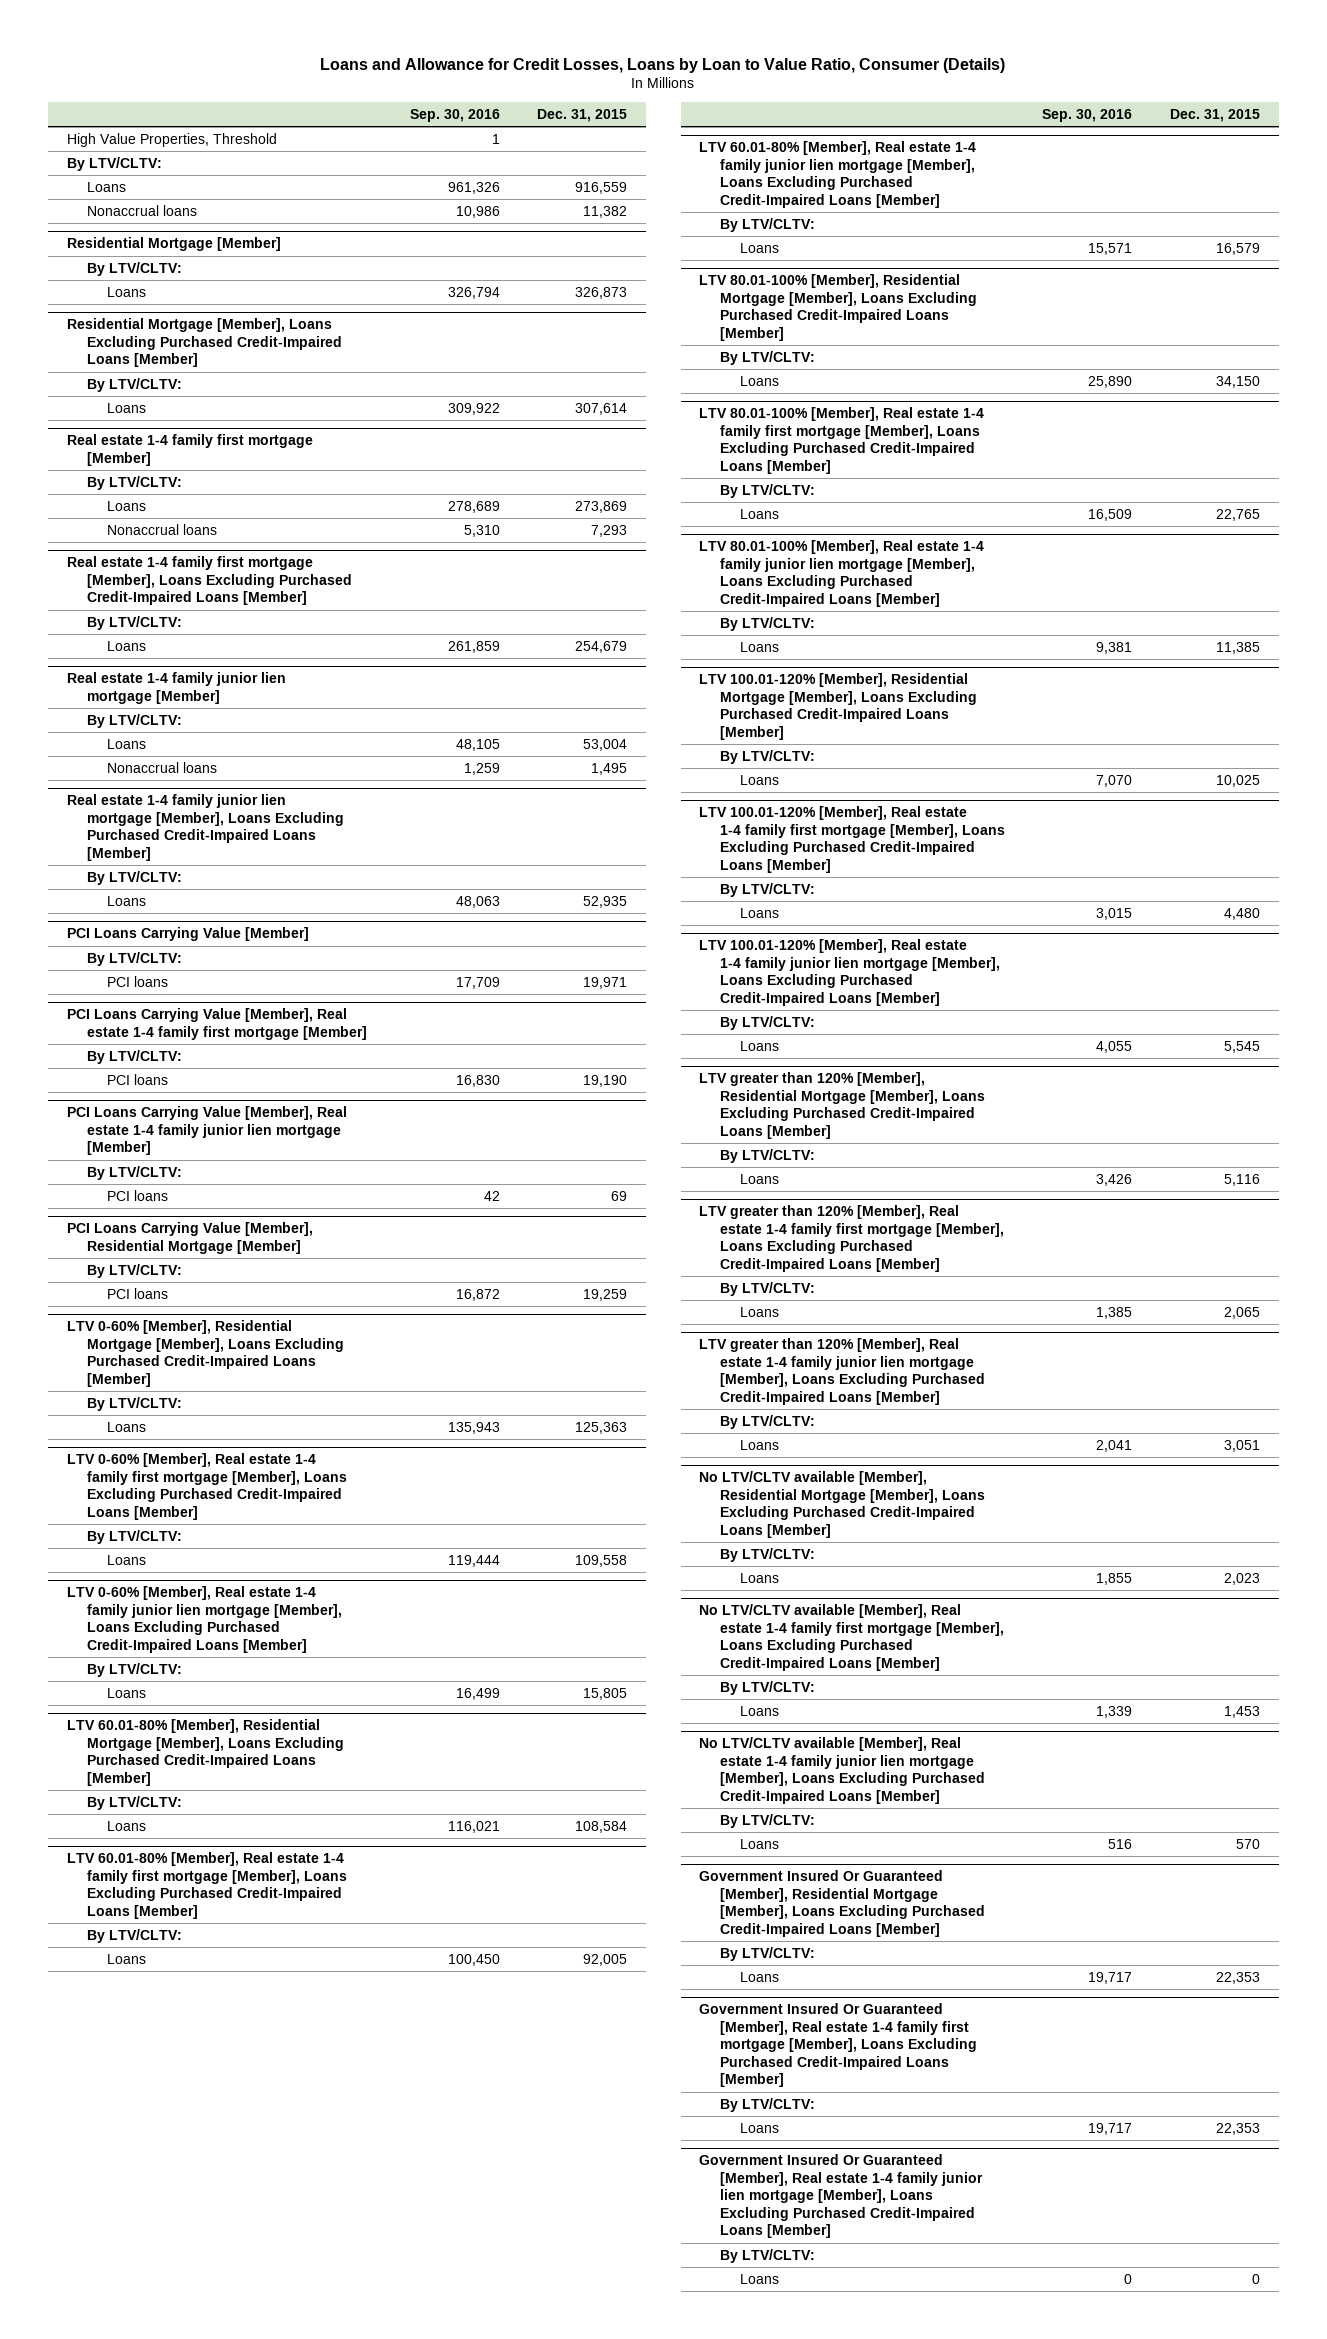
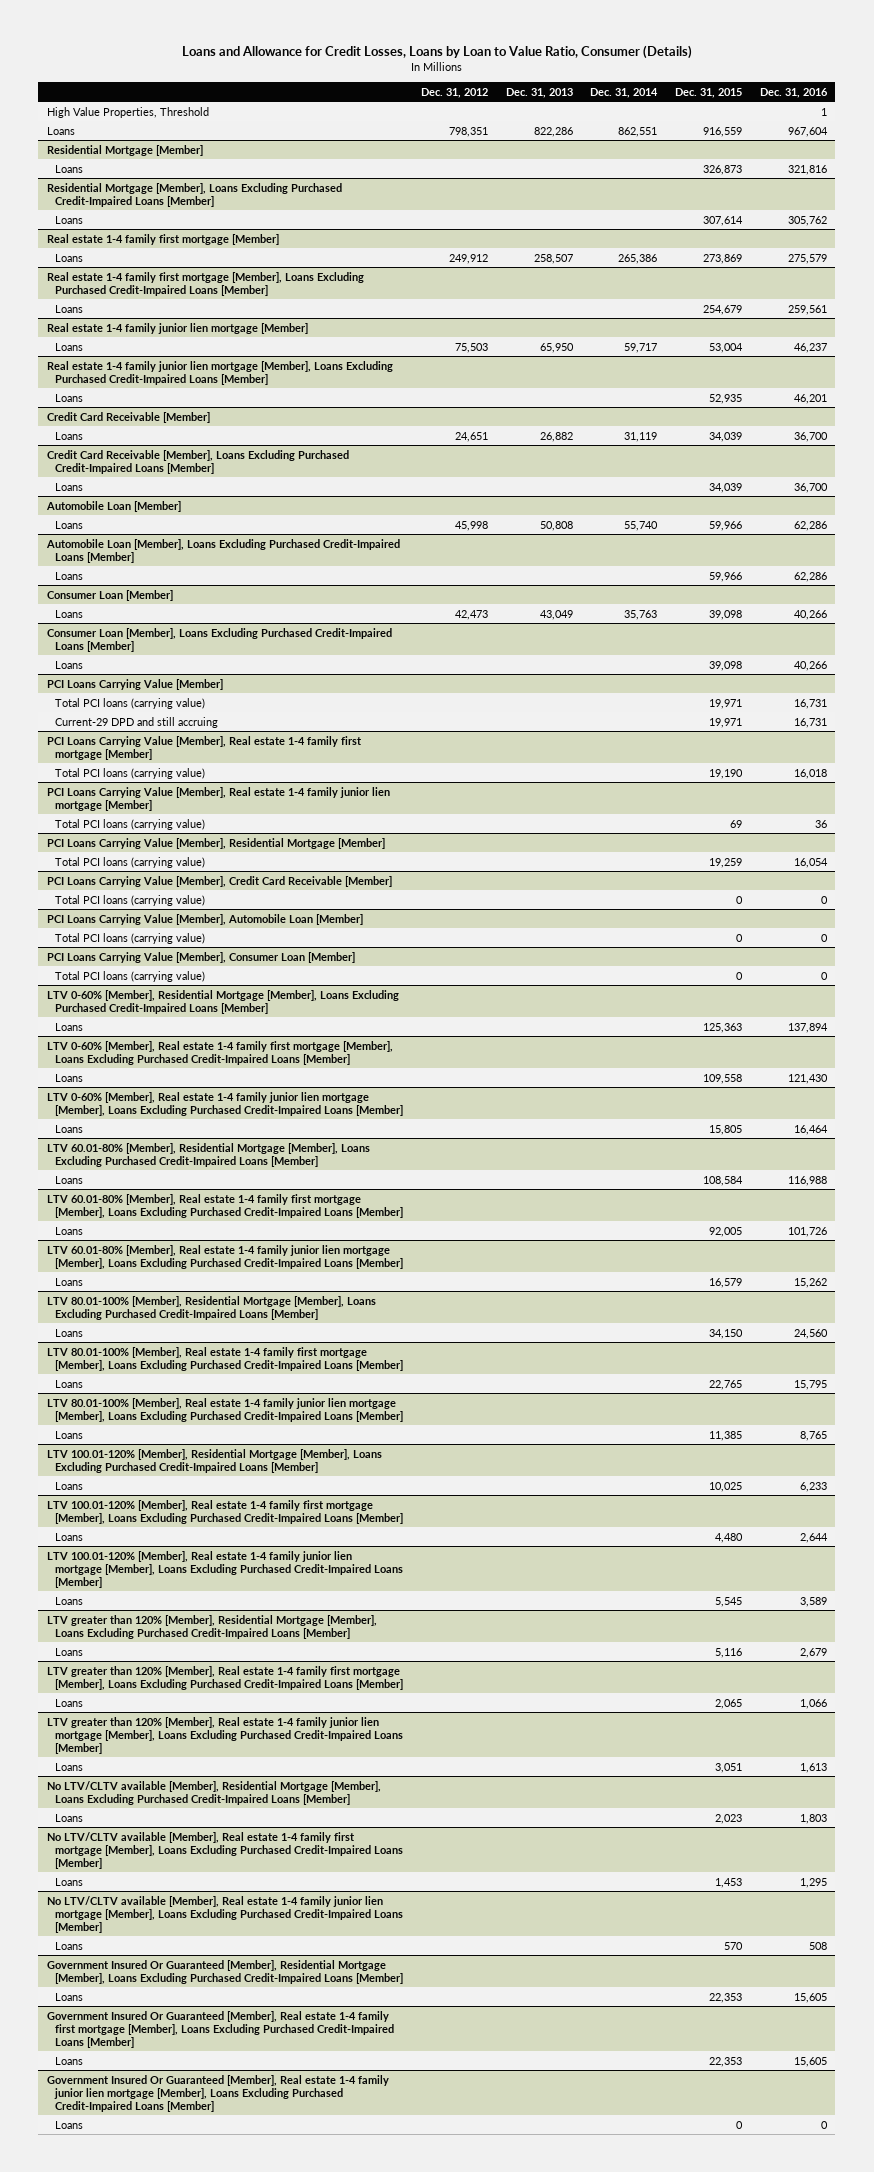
- | Sep. 30, 2016 | Dec. 31, 2015
+ | Dec. 31, 2012 | Dec. 31, 2013 | Dec. 31, 2014 | Dec. 31, 2015 | Dec. 31, 2016
- By LTV/CLTV:
- Nonaccrual loans | 10,986 | 11,382
@ Residential Mortgage [Member]
- By LTV/CLTV:
@ Residential Mortgage [Member], Loans Excluding Purchased Credit-Impaired Loans [Member]
- By LTV/CLTV:
@ Real estate 1-4 family first mortgage [Member]
- By LTV/CLTV:
- Nonaccrual loans | 5,310 | 7,293
@ Real estate 1-4 family first mortgage [Member], Loans Excluding Purchased Credit-Impaired Loans [Member]
- By LTV/CLTV:
@ Real estate 1-4 family junior lien mortgage [Member]
- By LTV/CLTV:
- Nonaccrual loans | 1,259 | 1,495
@ Real estate 1-4 family junior lien mortgage [Member], Loans Excluding Purchased Credit-Impaired Loans [Member]
- By LTV/CLTV:
+ Credit Card Receivable [Member]
+ Loans | 24,651 | 26,882 | 31,119 | 34,039 | 36,700
+ Credit Card Receivable [Member], Loans Excluding Purchased Credit-Impaired Loans [Member]
+ Loans | | | | 34,039 | 36,700
+ Automobile Loan [Member]
+ Loans | 45,998 | 50,808 | 55,740 | 59,966 | 62,286
+ Automobile Loan [Member], Loans Excluding Purchased Credit-Impaired Loans [Member]
+ Loans | | | | 59,966 | 62,286
+ Consumer Loan [Member]
+ Loans | 42,473 | 43,049 | 35,763 | 39,098 | 40,266
+ Consumer Loan [Member], Loans Excluding Purchased Credit-Impaired Loans [Member]
+ Loans | | | | 39,098 | 40,266
@ PCI Loans Carrying Value [Member]
- By LTV/CLTV:
- PCI loans | 17,709 | 19,971
+ Total PCI loans (carrying value) | | | | 19,971 | 16,731
+ Current-29 DPD and still accruing | | | | 19,971 | 16,731
@ PCI Loans Carrying Value [Member], Real estate 1-4 family first mortgage [Member]
- By LTV/CLTV:
- PCI loans | 16,830 | 19,190
+ Total PCI loans (carrying value) | | | | 19,190 | 16,018
@ PCI Loans Carrying Value [Member], Real estate 1-4 family junior lien mortgage [Member]
- By LTV/CLTV:
- PCI loans | 42 | 69
+ Total PCI loans (carrying value) | | | | 69 | 36
@ PCI Loans Carrying Value [Member], Residential Mortgage [Member]
- By LTV/CLTV:
- PCI loans | 16,872 | 19,259
+ Total PCI loans (carrying value) | | | | 19,259 | 16,054
+ PCI Loans Carrying Value [Member], Credit Card Receivable [Member]
+ Total PCI loans (carrying value) | | | | 0 | 0
+ PCI Loans Carrying Value [Member], Automobile Loan [Member]
+ Total PCI loans (carrying value) | | | | 0 | 0
+ PCI Loans Carrying Value [Member], Consumer Loan [Member]
+ Total PCI loans (carrying value) | | | | 0 | 0
@ LTV 0-60% [Member], Residential Mortgage [Member], Loans Excluding Purchased Credit-Impaired Loans [Member]
- By LTV/CLTV:
@ LTV 0-60% [Member], Real estate 1-4 family first mortgage [Member], Loans Excluding Purchased Credit-Impaired Loans [Member]
- By LTV/CLTV:
@ LTV 0-60% [Member], Real estate 1-4 family junior lien mortgage [Member], Loans Excluding Purchased Credit-Impaired Loans [Member]
- By LTV/CLTV:
@ LTV 60.01-80% [Member], Residential Mortgage [Member], Loans Excluding Purchased Credit-Impaired Loans [Member]
- By LTV/CLTV:
@ LTV 60.01-80% [Member], Real estate 1-4 family first mortgage [Member], Loans Excluding Purchased Credit-Impaired Loans [Member]
- By LTV/CLTV:
@ LTV 60.01-80% [Member], Real estate 1-4 family junior lien mortgage [Member], Loans Excluding Purchased Credit-Impaired Loans [Member]
- By LTV/CLTV:
@ LTV 80.01-100% [Member], Residential Mortgage [Member], Loans Excluding Purchased Credit-Impaired Loans [Member]
- By LTV/CLTV:
@ LTV 80.01-100% [Member], Real estate 1-4 family first mortgage [Member], Loans Excluding Purchased Credit-Impaired Loans [Member]
- By LTV/CLTV:
@ LTV 80.01-100% [Member], Real estate 1-4 family junior lien mortgage [Member], Loans Excluding Purchased Credit-Impaired Loans [Member]
- By LTV/CLTV:
@ LTV 100.01-120% [Member], Residential Mortgage [Member], Loans Excluding Purchased Credit-Impaired Loans [Member]
- By LTV/CLTV:
@ LTV 100.01-120% [Member], Real estate 1-4 family first mortgage [Member], Loans Excluding Purchased Credit-Impaired Loans [Member]
- By LTV/CLTV:
@ LTV 100.01-120% [Member], Real estate 1-4 family junior lien mortgage [Member], Loans Excluding Purchased Credit-Impaired Loans [Member]
- By LTV/CLTV:
@ LTV greater than 120% [Member], Residential Mortgage [Member], Loans Excluding Purchased Credit-Impaired Loans [Member]
- By LTV/CLTV:
@ LTV greater than 120% [Member], Real estate 1-4 family first mortgage [Member], Loans Excluding Purchased Credit-Impaired Loans [Member]
- By LTV/CLTV:
@ LTV greater than 120% [Member], Real estate 1-4 family junior lien mortgage [Member], Loans Excluding Purchased Credit-Impaired Loans [Member]
- By LTV/CLTV:
@ No LTV/CLTV available [Member], Residential Mortgage [Member], Loans Excluding Purchased Credit-Impaired Loans [Member]
- By LTV/CLTV:
@ No LTV/CLTV available [Member], Real estate 1-4 family first mortgage [Member], Loans Excluding Purchased Credit-Impaired Loans [Member]
- By LTV/CLTV:
@ No LTV/CLTV available [Member], Real estate 1-4 family junior lien mortgage [Member], Loans Excluding Purchased Credit-Impaired Loans [Member]
- By LTV/CLTV:
@ Government Insured Or Guaranteed [Member], Residential Mortgage [Member], Loans Excluding Purchased Credit-Impaired Loans [Member]
- By LTV/CLTV:
@ Government Insured Or Guaranteed [Member], Real estate 1-4 family first mortgage [Member], Loans Excluding Purchased Credit-Impaired Loans [Member]
- By LTV/CLTV:
@ Government Insured Or Guaranteed [Member], Real estate 1-4 family junior lien mortgage [Member], Loans Excluding Purchased Credit-Impaired Loans [Member]
- By LTV/CLTV:

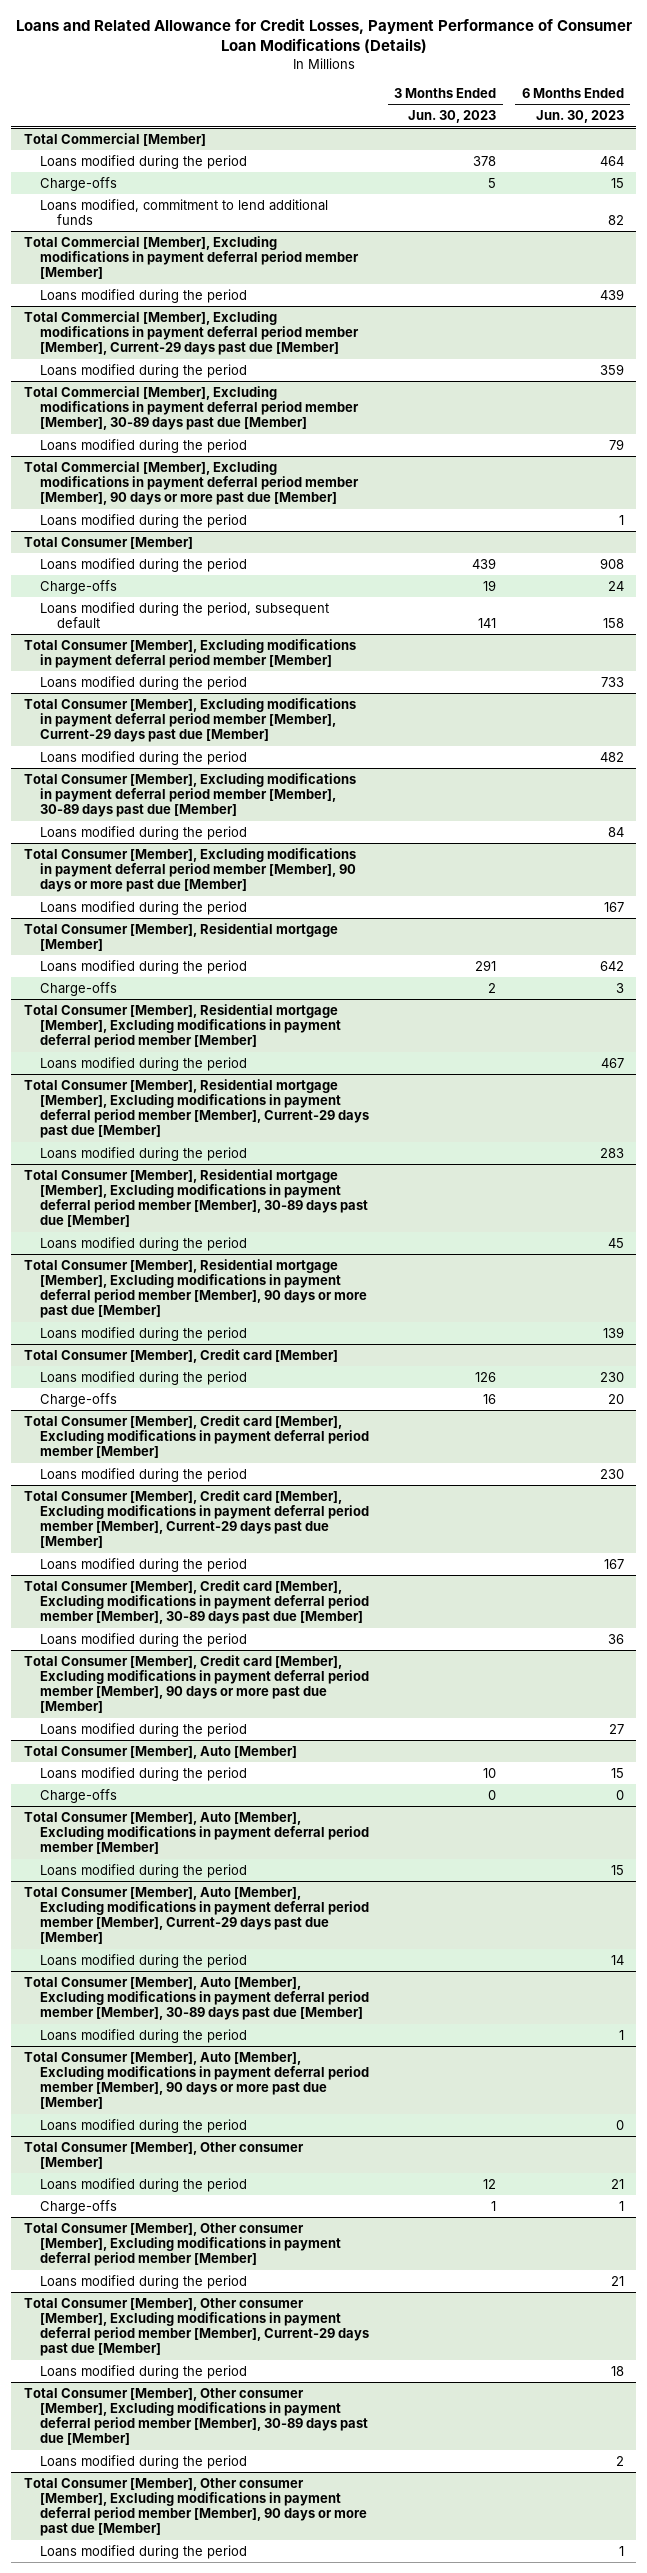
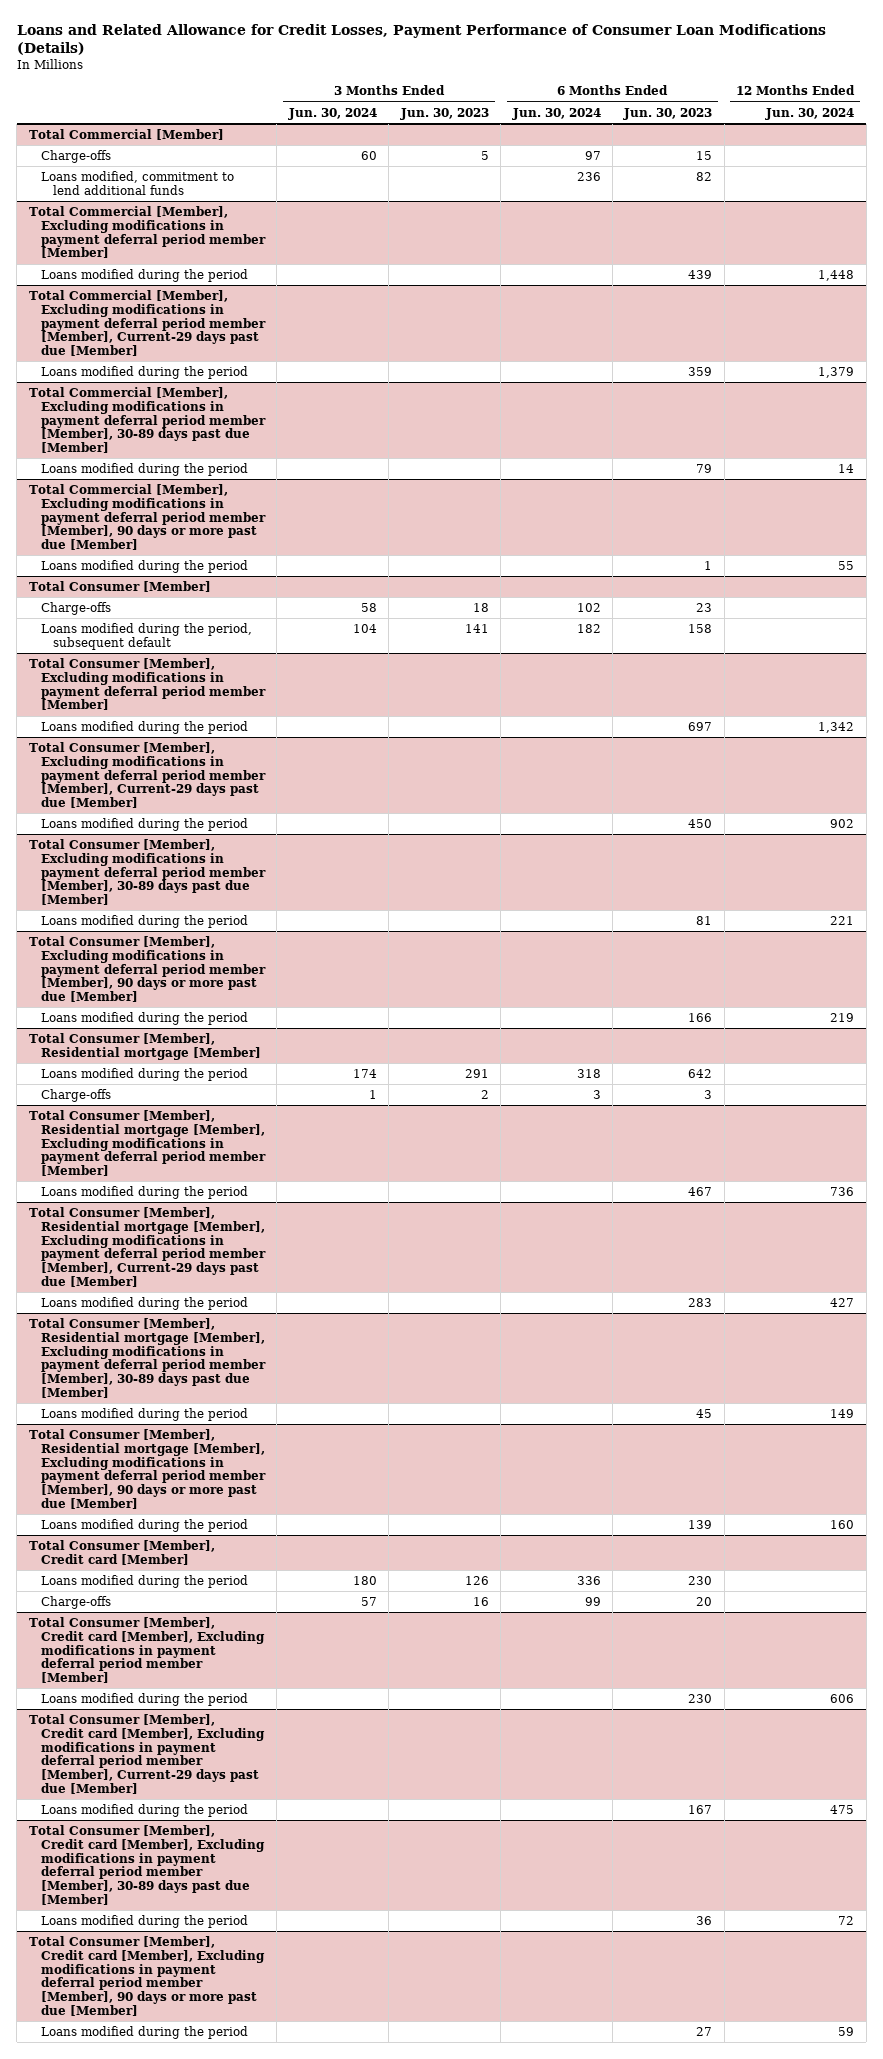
- | 3 Months Ended Jun. 30, 2023 | 6 Months Ended Jun. 30, 2023
+ | 3 Months Ended Jun. 30, 2024 | 3 Months Ended Jun. 30, 2023 | 6 Months Ended Jun. 30, 2024 | 6 Months Ended Jun. 30, 2023 | 12 Months Ended Jun. 30, 2024
@ Total Commercial [Member]
- Loans modified during the period | 378 | 464
@ Total Consumer [Member]
- Loans modified during the period | 439 | 908
- Charge-offs | 19 | 24
+ Charge-offs | 58 | 18 | 102 | 23 |
@ Total Consumer [Member], Excluding modifications in payment deferral period member [Member]
- Loans modified during the period | | 733
+ Loans modified during the period | | | | 697 | 1,342
@ Total Consumer [Member], Excluding modifications in payment deferral period member [Member], Current-29 days past due [Member]
- Loans modified during the period | | 482
+ Loans modified during the period | | | | 450 | 902
@ Total Consumer [Member], Excluding modifications in payment deferral period member [Member], 30-89 days past due [Member]
- Loans modified during the period | | 84
+ Loans modified during the period | | | | 81 | 221
@ Total Consumer [Member], Excluding modifications in payment deferral period member [Member], 90 days or more past due [Member]
- Loans modified during the period | | 167
+ Loans modified during the period | | | | 166 | 219
- Total Consumer [Member], Auto [Member]
- Loans modified during the period | 10 | 15
- Charge-offs | 0 | 0
- Total Consumer [Member], Auto [Member], Excluding modifications in payment deferral period member [Member]
- Loans modified during the period | | 15
- Total Consumer [Member], Auto [Member], Excluding modifications in payment deferral period member [Member], Current-29 days past due [Member]
- Loans modified during the period | | 14
- Total Consumer [Member], Auto [Member], Excluding modifications in payment deferral period member [Member], 30-89 days past due [Member]
- Loans modified during the period | | 1
- Total Consumer [Member], Auto [Member], Excluding modifications in payment deferral period member [Member], 90 days or more past due [Member]
- Loans modified during the period | | 0
- Total Consumer [Member], Other consumer [Member]
- Loans modified during the period | 12 | 21
- Charge-offs | 1 | 1
- Total Consumer [Member], Other consumer [Member], Excluding modifications in payment deferral period member [Member]
- Loans modified during the period | | 21
- Total Consumer [Member], Other consumer [Member], Excluding modifications in payment deferral period member [Member], Current-29 days past due [Member]
- Loans modified during the period | | 18
- Total Consumer [Member], Other consumer [Member], Excluding modifications in payment deferral period member [Member], 30-89 days past due [Member]
- Loans modified during the period | | 2
- Total Consumer [Member], Other consumer [Member], Excluding modifications in payment deferral period member [Member], 90 days or more past due [Member]
- Loans modified during the period | | 1

